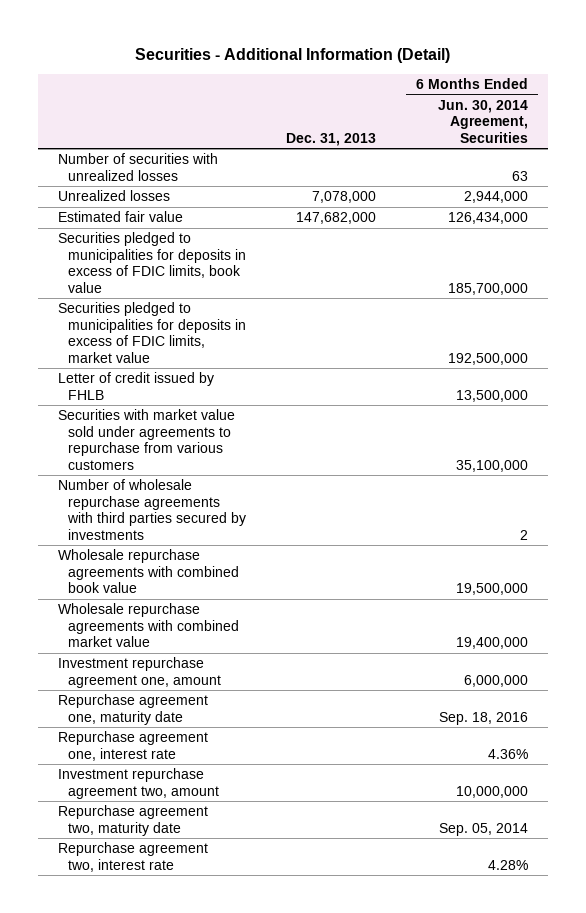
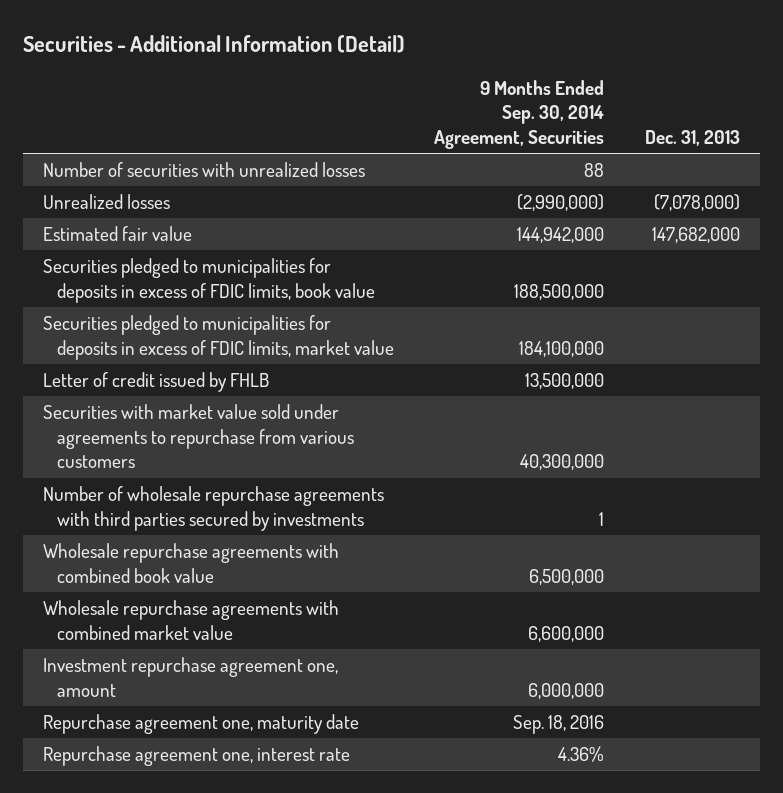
- | Dec. 31, 2013 | 6 Months Ended Jun. 30, 2014 Agreement, Securities
+ | 9 Months Ended Sep. 30, 2014 Agreement, Securities | Dec. 31, 2013
- Unrealized losses | 7,078,000 | 2,944,000
+ Unrealized losses | (2,990,000) | (7,078,000)
- Investment repurchase agreement two, amount | | 10,000,000
- Repurchase agreement two, maturity date | | Sep. 05, 2014
- Repurchase agreement two, interest rate | | 4.28%

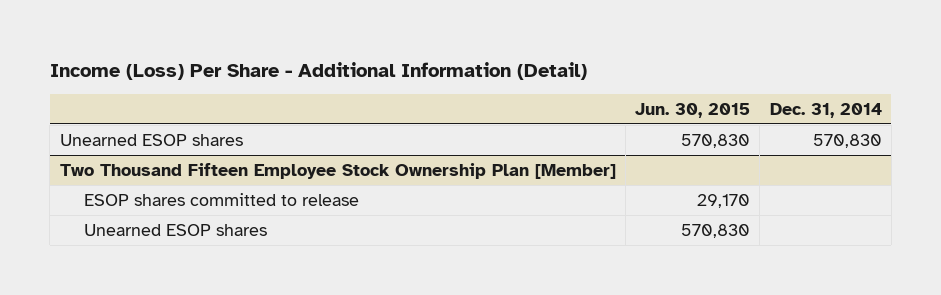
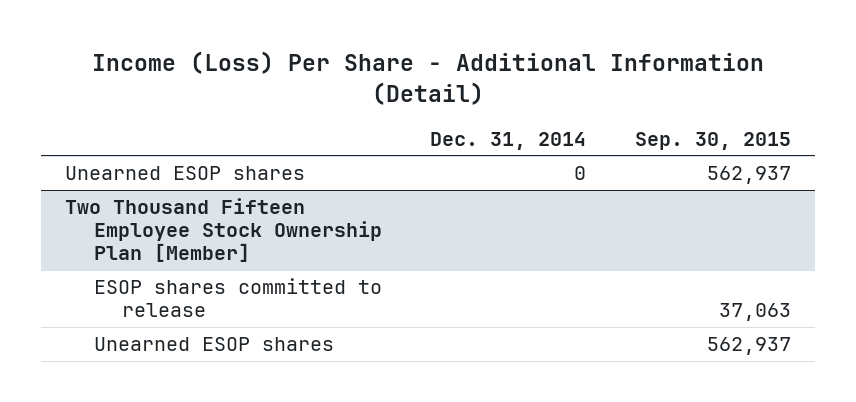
- | Jun. 30, 2015 | Dec. 31, 2014
+ | Dec. 31, 2014 | Sep. 30, 2015
- Unearned ESOP shares | 570,830 | 570,830
+ Unearned ESOP shares | 0 | 562,937

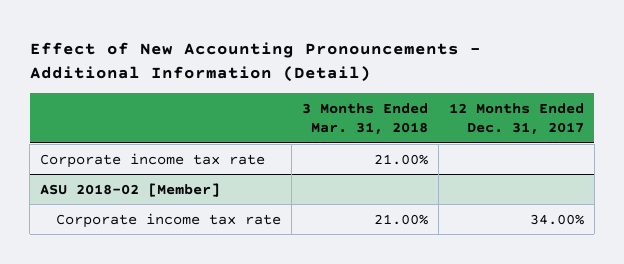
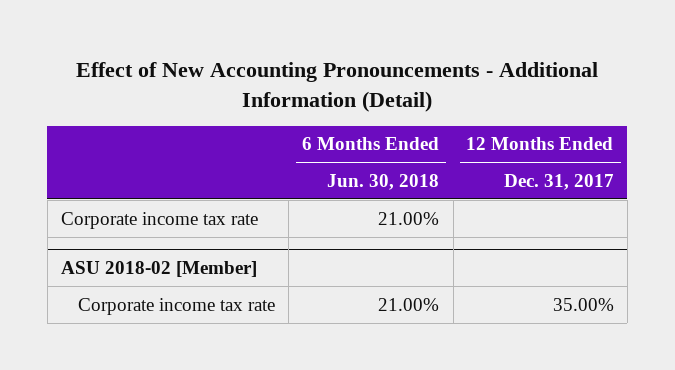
- | 3 Months Ended Mar. 31, 2018 | 12 Months Ended Dec. 31, 2017
+ | 6 Months Ended Jun. 30, 2018 | 12 Months Ended Dec. 31, 2017
@ ASU 2018-02 [Member]
- Corporate income tax rate | 21.00% | 34.00%
+ Corporate income tax rate | 21.00% | 35.00%

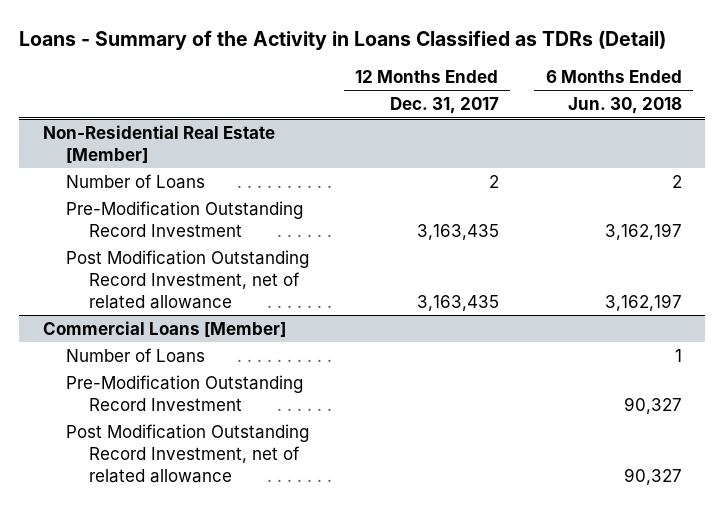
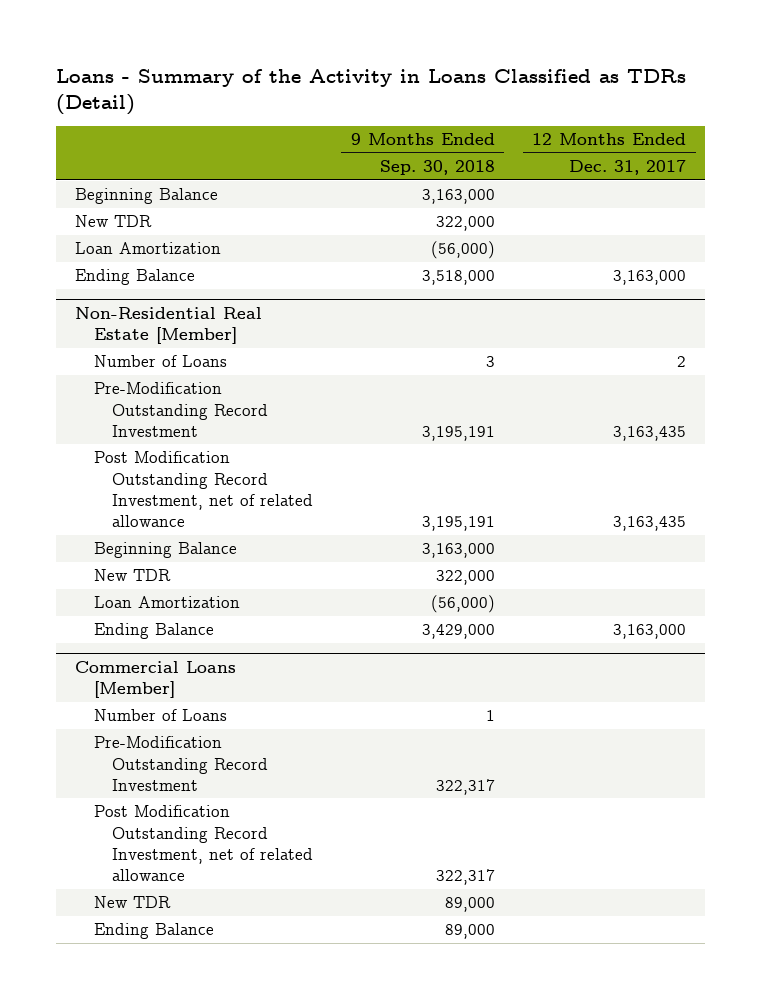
- | 12 Months Ended Dec. 31, 2017 | 6 Months Ended Jun. 30, 2018
+ | 9 Months Ended Sep. 30, 2018 | 12 Months Ended Dec. 31, 2017
+ Beginning Balance | 3,163,000 |
+ New TDR | 322,000 |
+ Loan Amortization | (56,000) |
+ Ending Balance | 3,518,000 | 3,163,000
@ Non-Residential Real Estate [Member]
+ Beginning Balance | 3,163,000 |
+ New TDR | 322,000 |
+ Loan Amortization | (56,000) |
+ Ending Balance | 3,429,000 | 3,163,000
@ Commercial Loans [Member]
+ New TDR | 89,000 |
+ Ending Balance | 89,000 |

